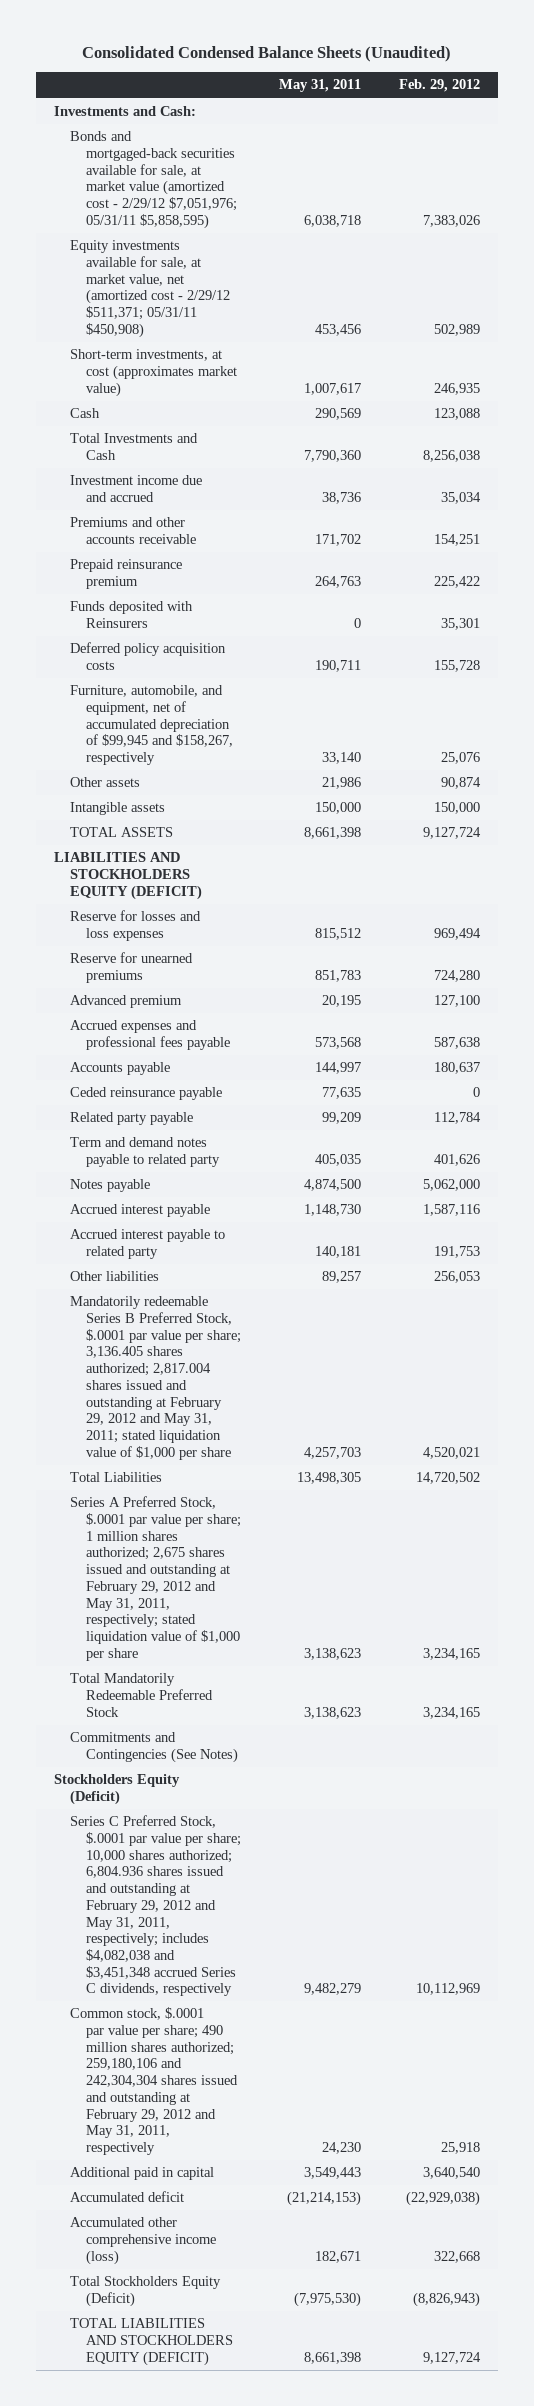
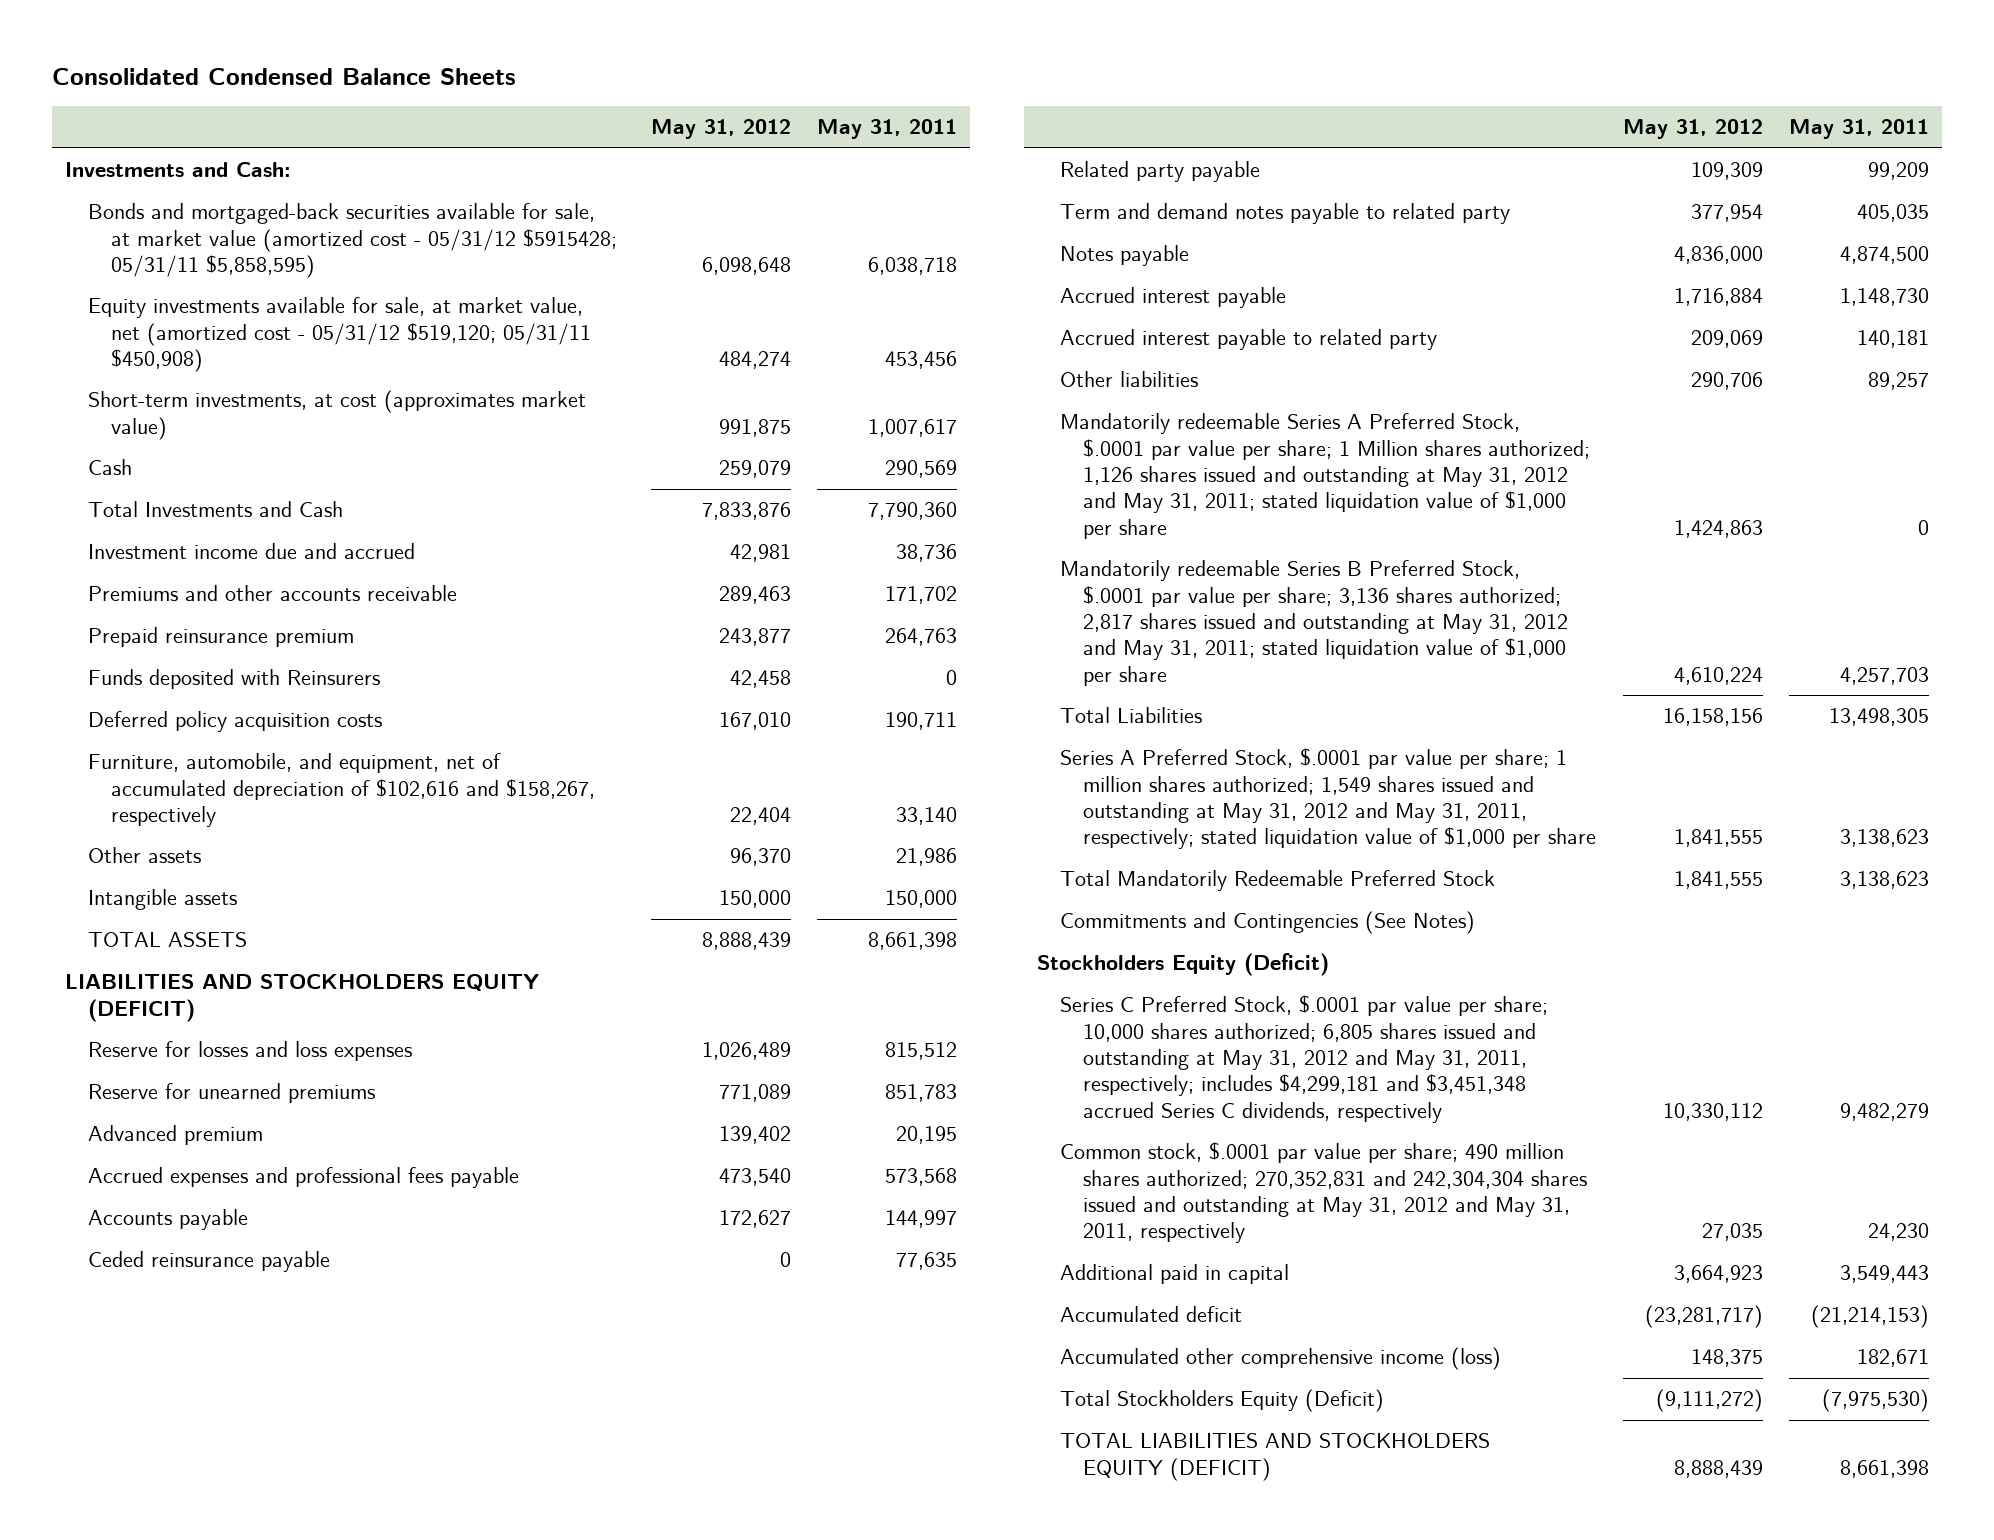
- Consolidated Condensed Balance Sheets (Unaudited)
+ Consolidated Condensed Balance Sheets
- | May 31, 2011 | Feb. 29, 2012
+ | May 31, 2012 | May 31, 2011
- Bonds and mortgaged-back securities available for sale, at market value (amortized cost - 2/29/12 $7,051,976; 05/31/11 $5,858,595) | 6,038,718 | 7,383,026
- Equity investments available for sale, at market value, net (amortized cost - 2/29/12 $511,371; 05/31/11 $450,908) | 453,456 | 502,989
+ Bonds and mortgaged-back securities available for sale, at market value (amortized cost - 05/31/12 $5915428; 05/31/11 $5,858,595) | 6,098,648 | 6,038,718
+ Equity investments available for sale, at market value, net (amortized cost - 05/31/12 $519,120; 05/31/11 $450,908) | 484,274 | 453,456
- Furniture, automobile, and equipment, net of accumulated depreciation of $99,945 and $158,267, respectively | 33,140 | 25,076
+ Furniture, automobile, and equipment, net of accumulated depreciation of $102,616 and $158,267, respectively | 22,404 | 33,140
- Mandatorily redeemable Series B Preferred Stock, $.0001 par value per share; 3,136.405 shares authorized; 2,817.004 shares issued and outstanding at February 29, 2012 and May 31, 2011; stated liquidation value of $1,000 per share | 4,257,703 | 4,520,021
+ Mandatorily redeemable Series A Preferred Stock, $.0001 par value per share; 1 Million shares authorized; 1,126 shares issued and outstanding at May 31, 2012 and May 31, 2011; stated liquidation value of $1,000 per share | 1,424,863 | 0
+ Mandatorily redeemable Series B Preferred Stock, $.0001 par value per share; 3,136 shares authorized; 2,817 shares issued and outstanding at May 31, 2012 and May 31, 2011; stated liquidation value of $1,000 per share | 4,610,224 | 4,257,703
- Series A Preferred Stock, $.0001 par value per share; 1 million shares authorized; 2,675 shares issued and outstanding at February 29, 2012 and May 31, 2011, respectively; stated liquidation value of $1,000 per share | 3,138,623 | 3,234,165
+ Series A Preferred Stock, $.0001 par value per share; 1 million shares authorized; 1,549 shares issued and outstanding at May 31, 2012 and May 31, 2011, respectively; stated liquidation value of $1,000 per share | 1,841,555 | 3,138,623
- Series C Preferred Stock, $.0001 par value per share; 10,000 shares authorized; 6,804.936 shares issued and outstanding at February 29, 2012 and May 31, 2011, respectively; includes $4,082,038 and $3,451,348 accrued Series C dividends, respectively | 9,482,279 | 10,112,969
- Common stock, $.0001 par value per share; 490 million shares authorized; 259,180,106 and 242,304,304 shares issued and outstanding at February 29, 2012 and May 31, 2011, respectively | 24,230 | 25,918
+ Series C Preferred Stock, $.0001 par value per share; 10,000 shares authorized; 6,805 shares issued and outstanding at May 31, 2012 and May 31, 2011, respectively; includes $4,299,181 and $3,451,348 accrued Series C dividends, respectively | 10,330,112 | 9,482,279
+ Common stock, $.0001 par value per share; 490 million shares authorized; 270,352,831 and 242,304,304 shares issued and outstanding at May 31, 2012 and May 31, 2011, respectively | 27,035 | 24,230

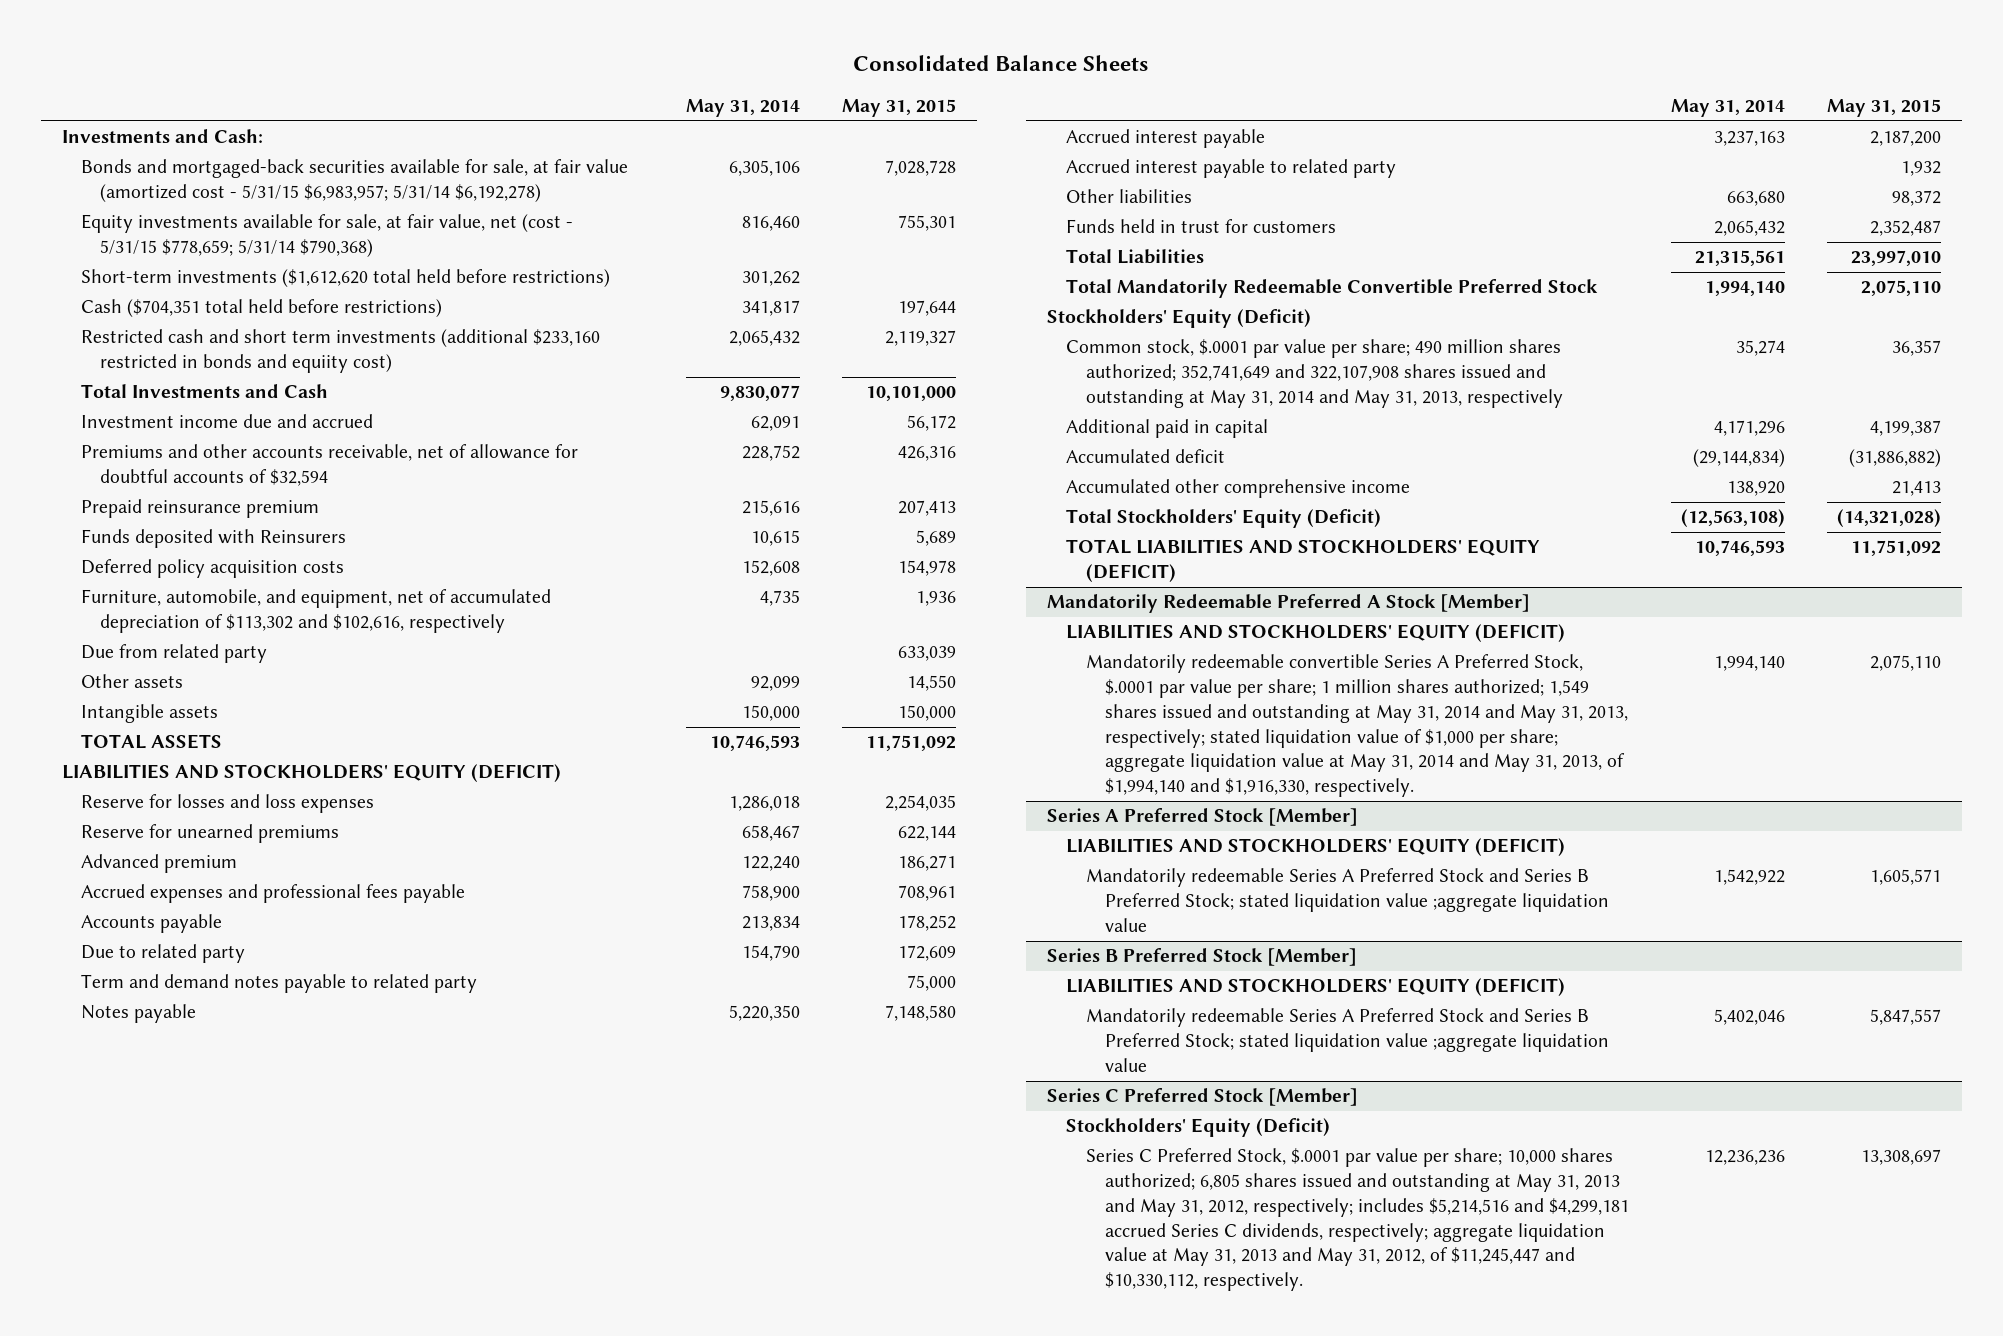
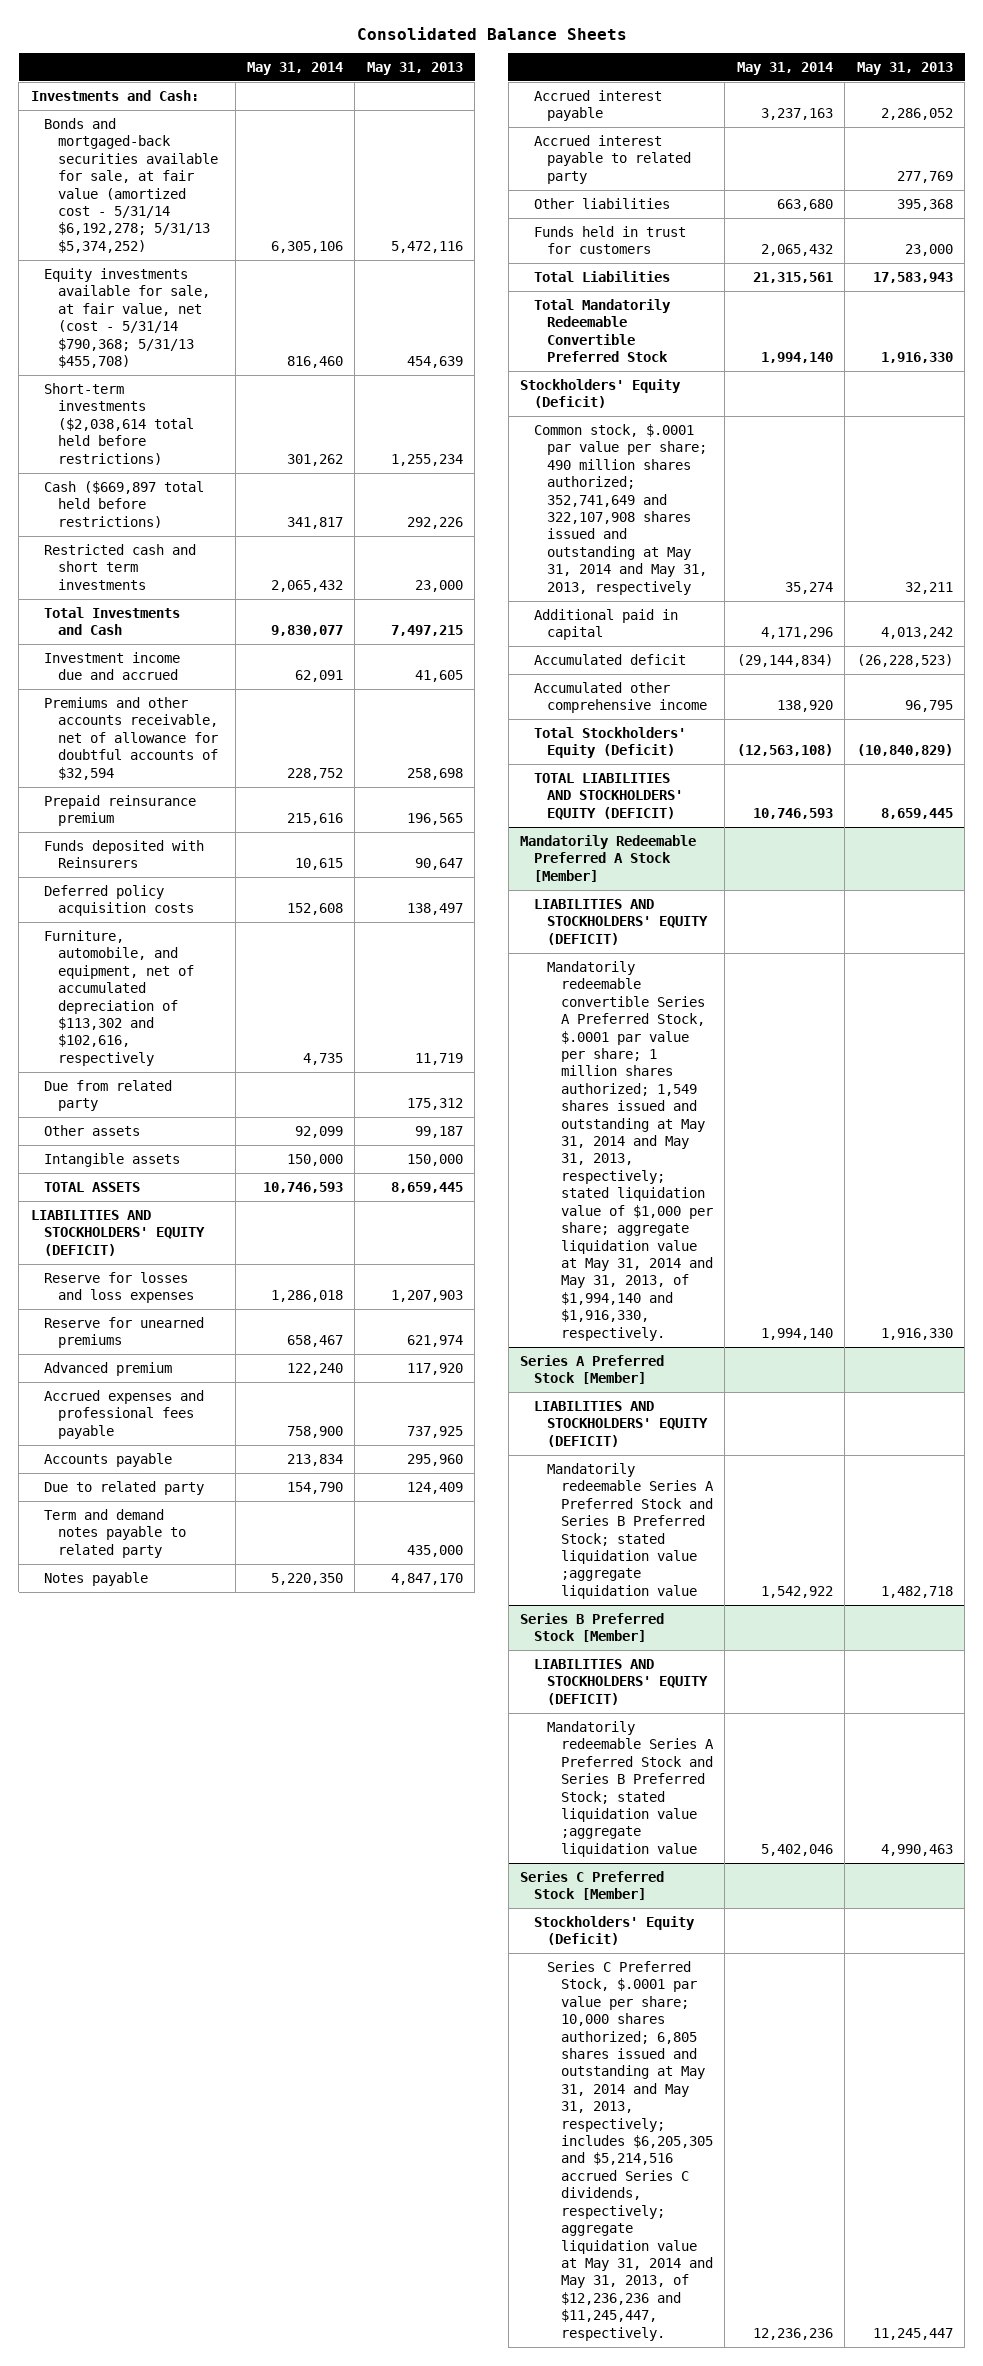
- | May 31, 2014 | May 31, 2015
+ | May 31, 2014 | May 31, 2013
- Bonds and mortgaged-back securities available for sale, at fair value (amortized cost - 5/31/15 $6,983,957; 5/31/14 $6,192,278) | 6,305,106 | 7,028,728
- Equity investments available for sale, at fair value, net (cost - 5/31/15 $778,659; 5/31/14 $790,368) | 816,460 | 755,301
- Short-term investments ($1,612,620 total held before restrictions) | 301,262 |
- Cash ($704,351 total held before restrictions) | 341,817 | 197,644
- Restricted cash and short term investments (additional $233,160 restricted in bonds and equiity cost) | 2,065,432 | 2,119,327
+ Bonds and mortgaged-back securities available for sale, at fair value (amortized cost - 5/31/14 $6,192,278; 5/31/13 $5,374,252) | 6,305,106 | 5,472,116
+ Equity investments available for sale, at fair value, net (cost - 5/31/14 $790,368; 5/31/13 $455,708) | 816,460 | 454,639
+ Short-term investments ($2,038,614 total held before restrictions) | 301,262 | 1,255,234
+ Cash ($669,897 total held before restrictions) | 341,817 | 292,226
+ Restricted cash and short term investments | 2,065,432 | 23,000
@ Series C Preferred Stock [Member]
- Series C Preferred Stock, $.0001 par value per share; 10,000 shares authorized; 6,805 shares issued and outstanding at May 31, 2013 and May 31, 2012, respectively; includes $5,214,516 and $4,299,181 accrued Series C dividends, respectively; aggregate liquidation value at May 31, 2013 and May 31, 2012, of $11,245,447 and $10,330,112, respectively. | 12,236,236 | 13,308,697
+ Series C Preferred Stock, $.0001 par value per share; 10,000 shares authorized; 6,805 shares issued and outstanding at May 31, 2014 and May 31, 2013, respectively; includes $6,205,305 and $5,214,516 accrued Series C dividends, respectively; aggregate liquidation value at May 31, 2014 and May 31, 2013, of $12,236,236 and $11,245,447, respectively. | 12,236,236 | 11,245,447

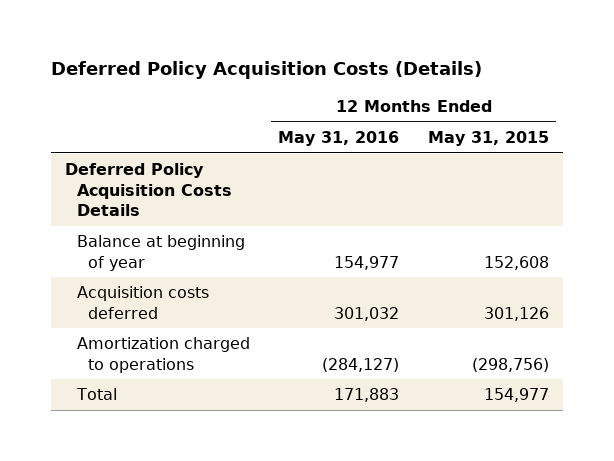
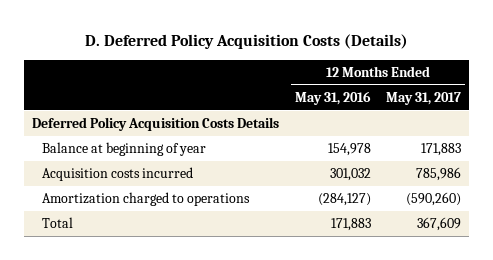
- Deferred Policy Acquisition Costs (Details)
+ D. Deferred Policy Acquisition Costs (Details)
- | 12 Months Ended May 31, 2016 | 12 Months Ended May 31, 2015
+ | 12 Months Ended May 31, 2016 | 12 Months Ended May 31, 2017
- Balance at beginning of year | 154,977 | 152,608
- Acquisition costs deferred | 301,032 | 301,126
+ Balance at beginning of year | 154,978 | 171,883
+ Acquisition costs incurred | 301,032 | 785,986

